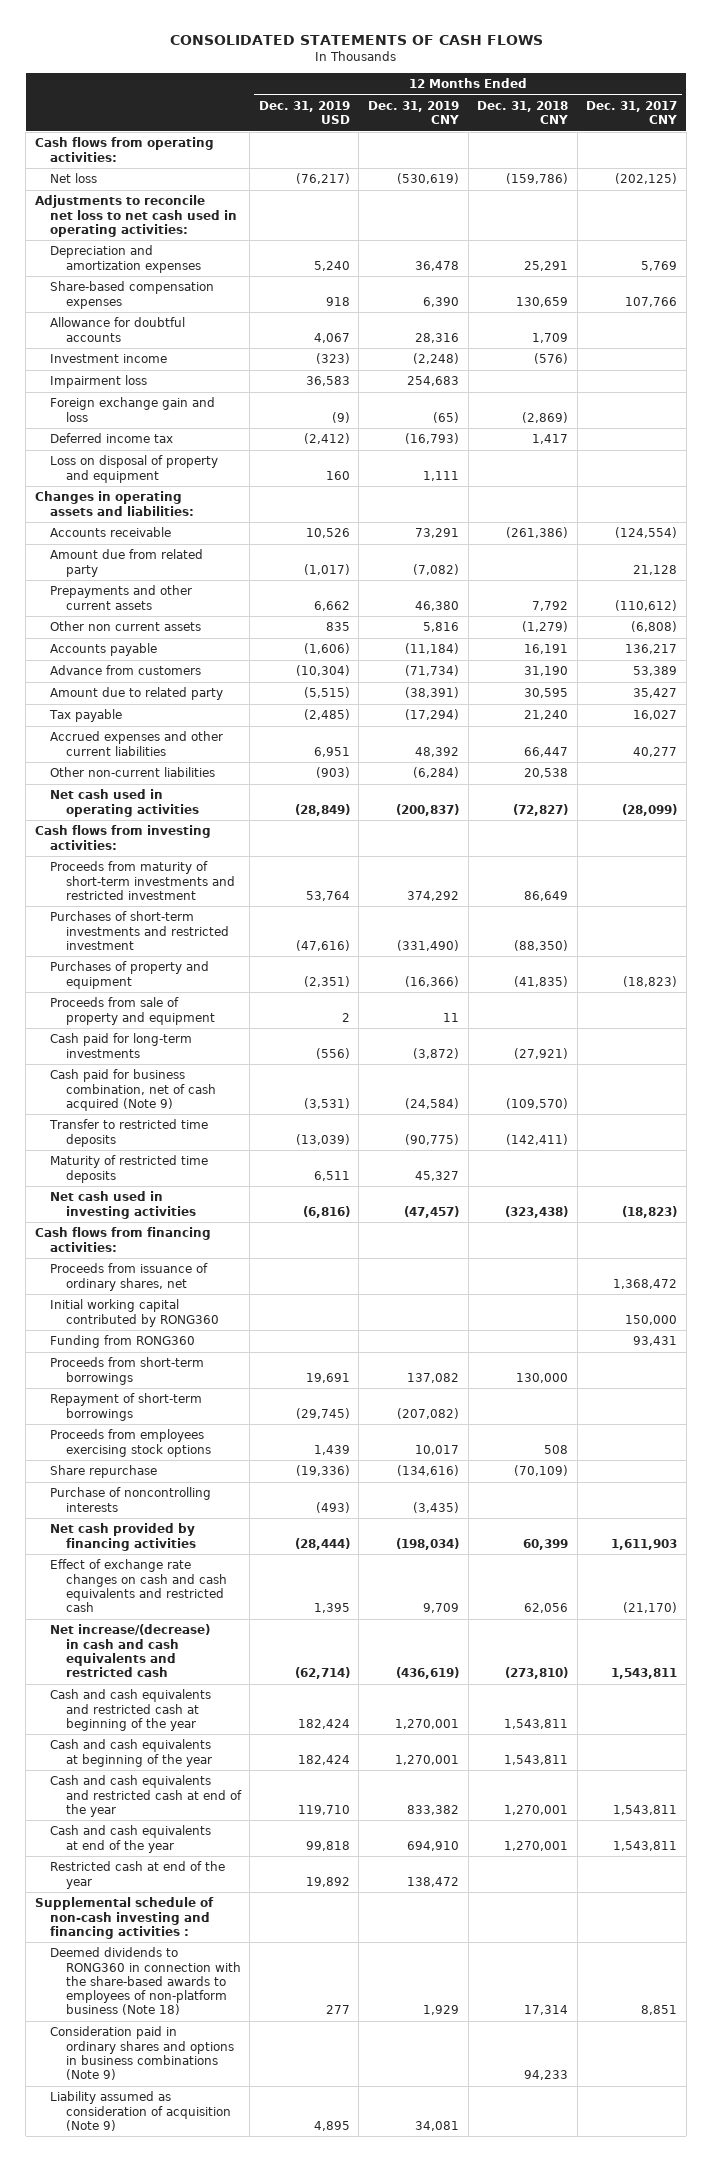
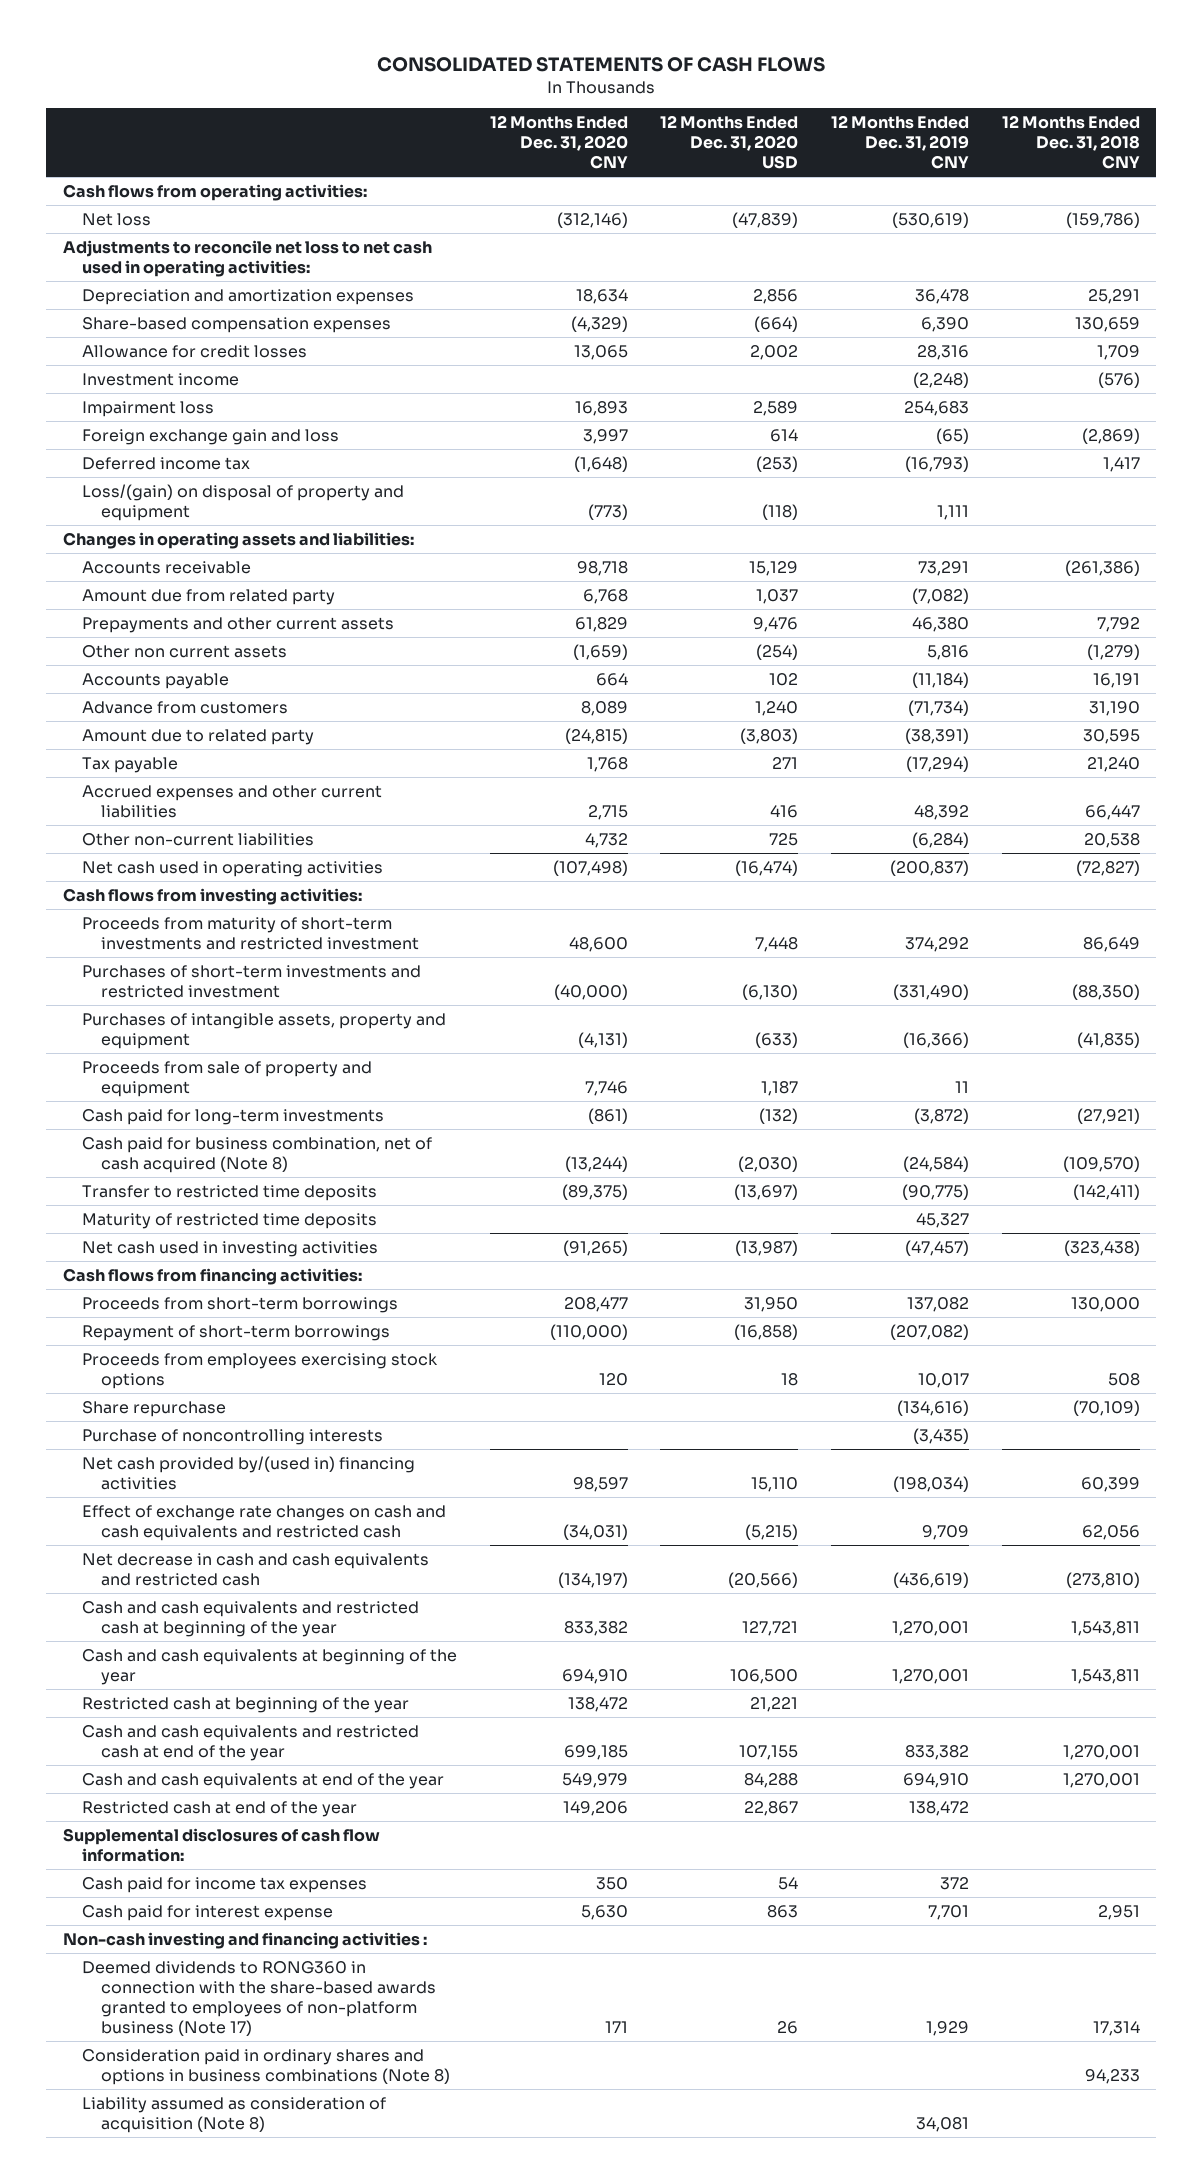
- | 12 Months Ended Dec. 31, 2019 USD | 12 Months Ended Dec. 31, 2019 CNY | 12 Months Ended Dec. 31, 2018 CNY | 12 Months Ended Dec. 31, 2017 CNY
+ | 12 Months Ended Dec. 31, 2020 CNY | 12 Months Ended Dec. 31, 2020 USD | 12 Months Ended Dec. 31, 2019 CNY | 12 Months Ended Dec. 31, 2018 CNY
- Allowance for doubtful accounts | 4,067 | 28,316 | 1,709 |
+ Allowance for credit losses | 13,065 | 2,002 | 28,316 | 1,709
- Loss on disposal of property and equipment | 160 | 1,111 | |
+ Loss/(gain) on disposal of property and equipment | (773) | (118) | 1,111 |
- Purchases of property and equipment | (2,351) | (16,366) | (41,835) | (18,823)
+ Purchases of intangible assets, property and equipment | (4,131) | (633) | (16,366) | (41,835)
- Cash paid for business combination, net of cash acquired (Note 9) | (3,531) | (24,584) | (109,570) |
+ Cash paid for business combination, net of cash acquired (Note 8) | (13,244) | (2,030) | (24,584) | (109,570)
- Proceeds from issuance of ordinary shares, net | | | | 1,368,472
- Initial working capital contributed by RONG360 | | | | 150,000
- Funding from RONG360 | | | | 93,431
- Net cash provided by financing activities | (28,444) | (198,034) | 60,399 | 1,611,903
+ Net cash provided by/(used in) financing activities | 98,597 | 15,110 | (198,034) | 60,399
- Net increase/(decrease) in cash and cash equivalents and restricted cash | (62,714) | (436,619) | (273,810) | 1,543,811
+ Net decrease in cash and cash equivalents and restricted cash | (134,197) | (20,566) | (436,619) | (273,810)
+ Restricted cash at beginning of the year | 138,472 | 21,221 | |
- Supplemental schedule of non-cash investing and financing activities :
- Deemed dividends to RONG360 in connection with the share-based awards to employees of non-platform business (Note 18) | 277 | 1,929 | 17,314 | 8,851
- Consideration paid in ordinary shares and options in business combinations (Note 9) | | | 94,233 |
- Liability assumed as consideration of acquisition (Note 9) | 4,895 | 34,081 | |
+ Supplemental disclosures of cash flow information:
+ Cash paid for income tax expenses | 350 | 54 | 372 |
+ Cash paid for interest expense | 5,630 | 863 | 7,701 | 2,951
+ Non-cash investing and financing activities :
+ Deemed dividends to RONG360 in connection with the share-based awards granted to employees of non-platform business (Note 17) | 171 | 26 | 1,929 | 17,314
+ Consideration paid in ordinary shares and options in business combinations (Note 8) | | | | 94,233
+ Liability assumed as consideration of acquisition (Note 8) | | | 34,081 |

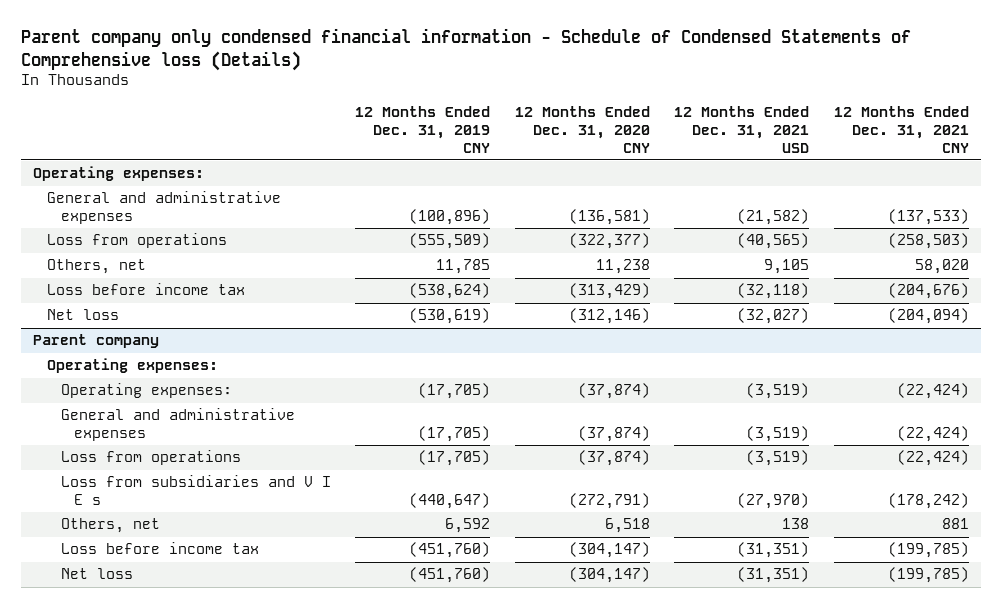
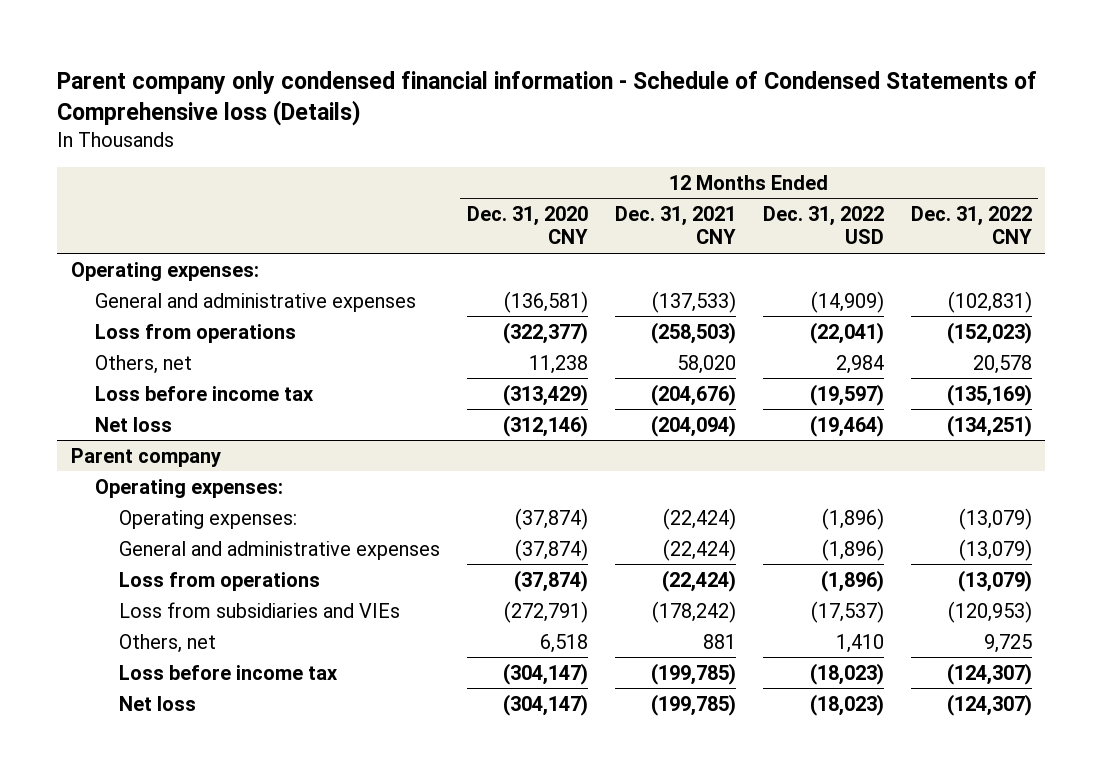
- | 12 Months Ended Dec. 31, 2019 CNY | 12 Months Ended Dec. 31, 2020 CNY | 12 Months Ended Dec. 31, 2021 USD | 12 Months Ended Dec. 31, 2021 CNY
+ | 12 Months Ended Dec. 31, 2020 CNY | 12 Months Ended Dec. 31, 2021 CNY | 12 Months Ended Dec. 31, 2022 USD | 12 Months Ended Dec. 31, 2022 CNY
@ Parent company
- Loss from subsidiaries and V I E s | (440,647) | (272,791) | (27,970) | (178,242)
+ Loss from subsidiaries and VIEs | (272,791) | (178,242) | (17,537) | (120,953)

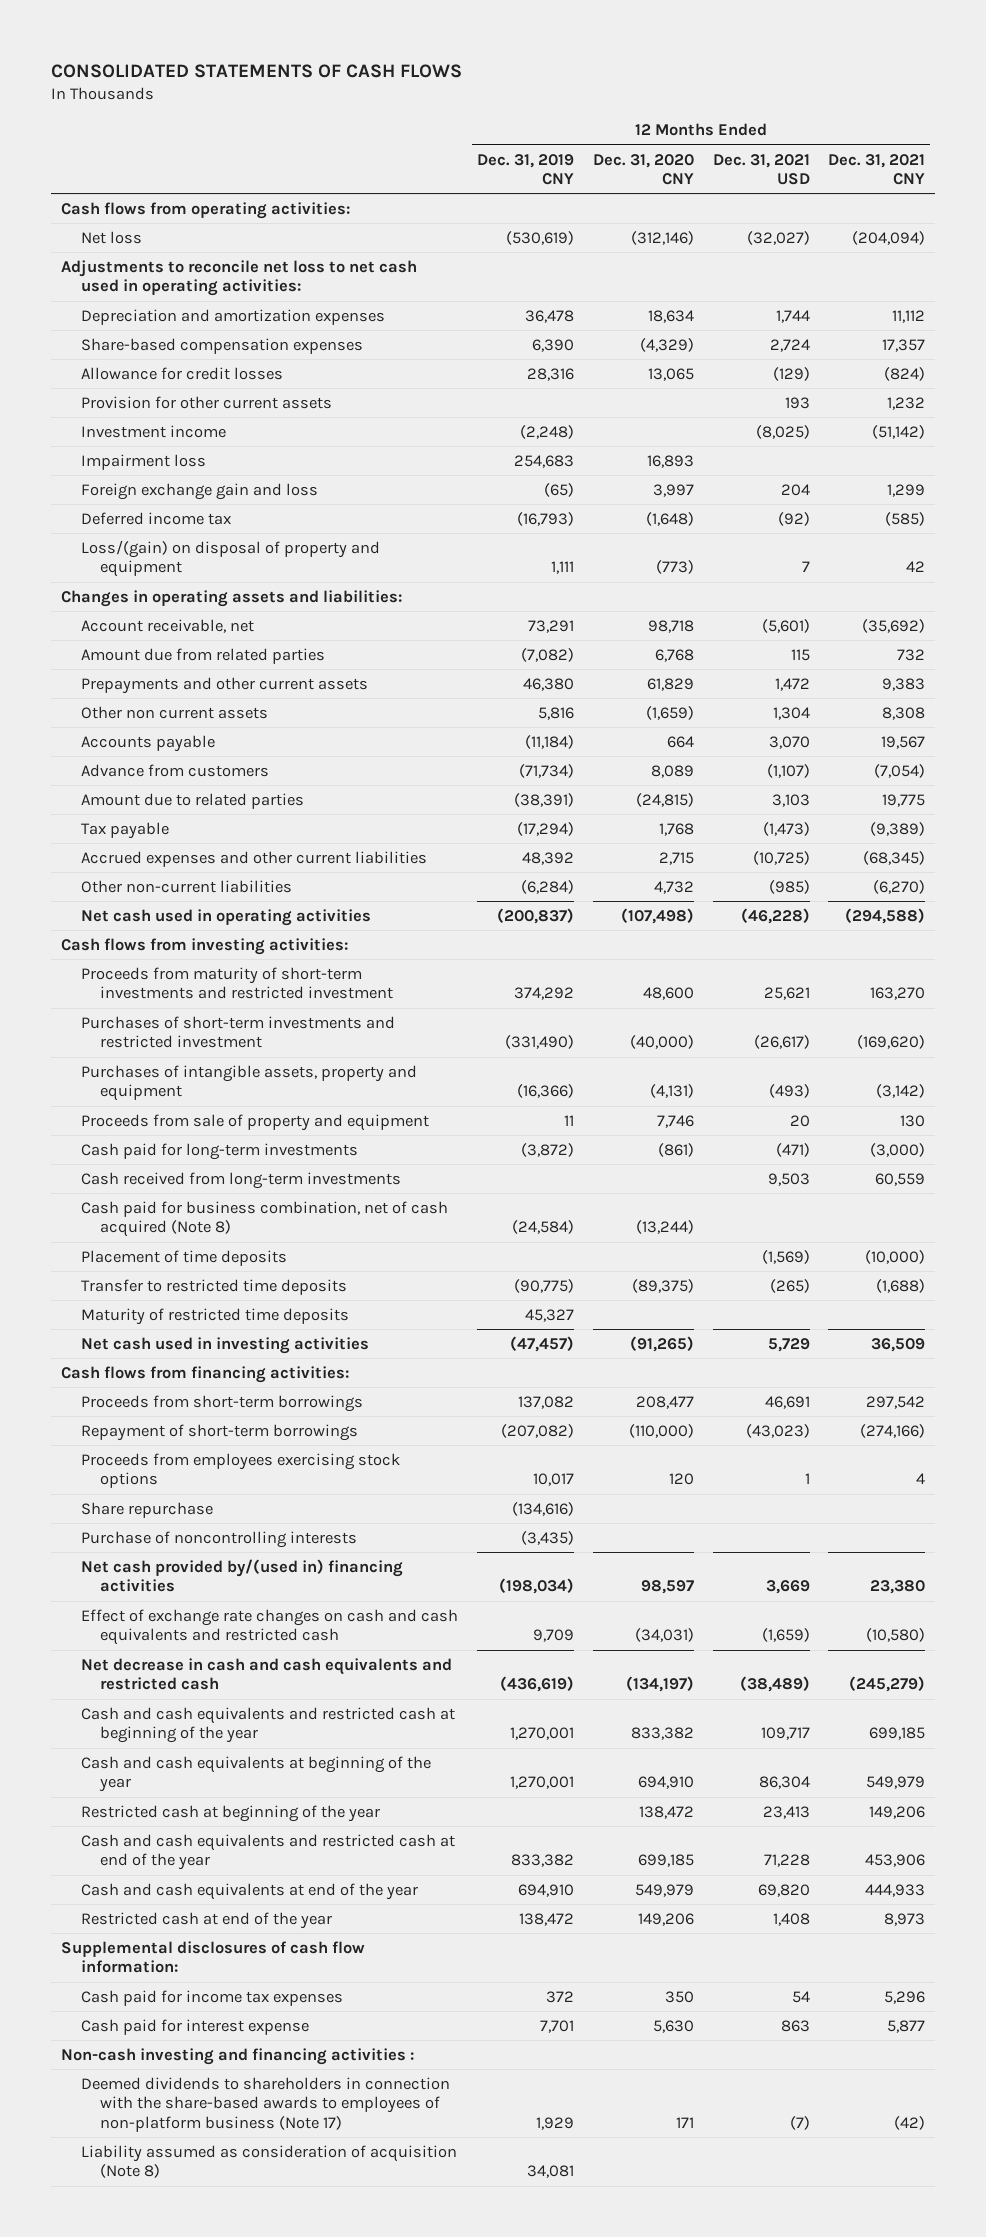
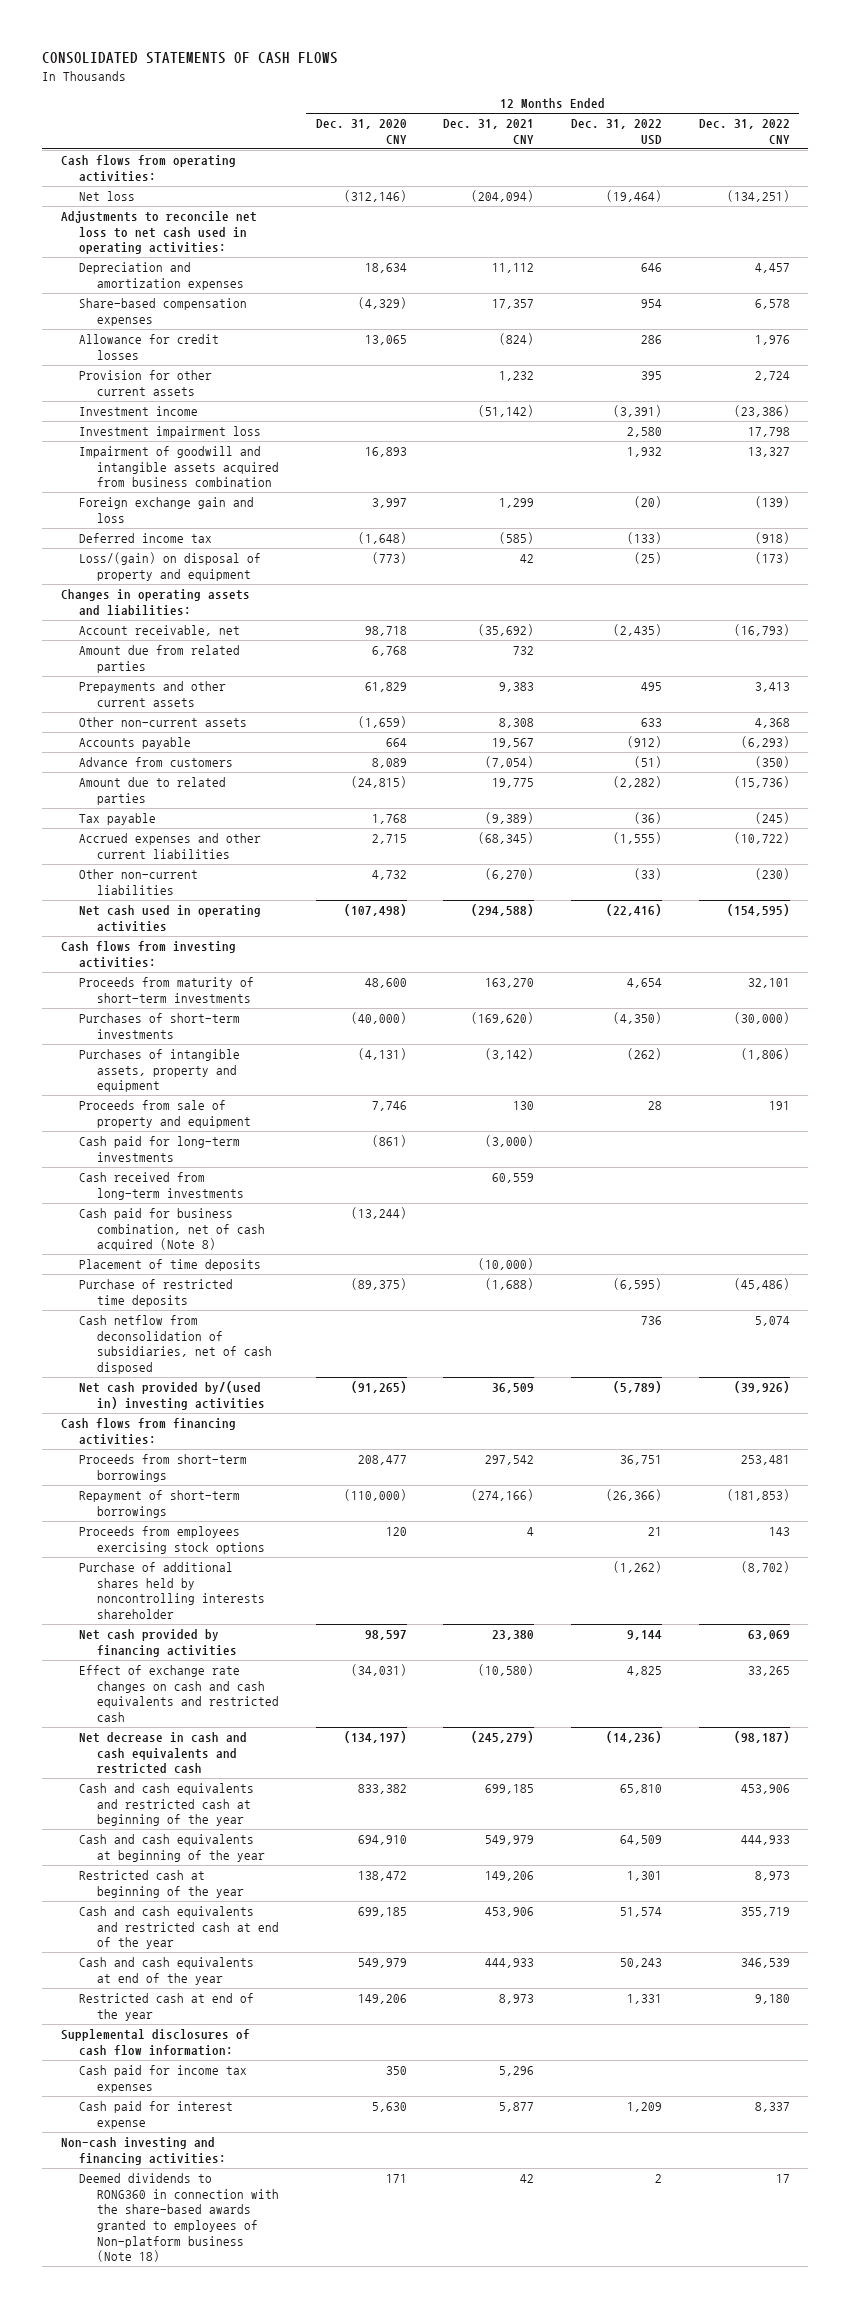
- | 12 Months Ended Dec. 31, 2019 CNY | 12 Months Ended Dec. 31, 2020 CNY | 12 Months Ended Dec. 31, 2021 USD | 12 Months Ended Dec. 31, 2021 CNY
+ | 12 Months Ended Dec. 31, 2020 CNY | 12 Months Ended Dec. 31, 2021 CNY | 12 Months Ended Dec. 31, 2022 USD | 12 Months Ended Dec. 31, 2022 CNY
- Impairment loss | 254,683 | 16,893 | |
+ Investment impairment loss | | | 2,580 | 17,798
+ Impairment of goodwill and intangible assets acquired from business combination | 16,893 | | 1,932 | 13,327
- Other non current assets | 5,816 | (1,659) | 1,304 | 8,308
+ Other non-current assets | (1,659) | 8,308 | 633 | 4,368
- Proceeds from maturity of short-term investments and restricted investment | 374,292 | 48,600 | 25,621 | 163,270
- Purchases of short-term investments and restricted investment | (331,490) | (40,000) | (26,617) | (169,620)
+ Proceeds from maturity of short-term investments | 48,600 | 163,270 | 4,654 | 32,101
+ Purchases of short-term investments | (40,000) | (169,620) | (4,350) | (30,000)
- Transfer to restricted time deposits | (90,775) | (89,375) | (265) | (1,688)
- Maturity of restricted time deposits | 45,327 | | |
- Net cash used in investing activities | (47,457) | (91,265) | 5,729 | 36,509
+ Purchase of restricted time deposits | (89,375) | (1,688) | (6,595) | (45,486)
+ Cash netflow from deconsolidation of subsidiaries, net of cash disposed | | | 736 | 5,074
+ Net cash provided by/(used in) investing activities | (91,265) | 36,509 | (5,789) | (39,926)
- Share repurchase | (134,616) | | |
- Purchase of noncontrolling interests | (3,435) | | |
- Net cash provided by/(used in) financing activities | (198,034) | 98,597 | 3,669 | 23,380
+ Purchase of additional shares held by noncontrolling interests shareholder | | | (1,262) | (8,702)
+ Net cash provided by financing activities | 98,597 | 23,380 | 9,144 | 63,069
- Non-cash investing and financing activities :
- Deemed dividends to shareholders in connection with the share-based awards to employees of non-platform business (Note 17) | 1,929 | 171 | (7) | (42)
- Liability assumed as consideration of acquisition (Note 8) | 34,081 | | |
+ Non-cash investing and financing activities:
+ Deemed dividends to RONG360 in connection with the share-based awards granted to employees of Non-platform business (Note 18) | 171 | 42 | 2 | 17

